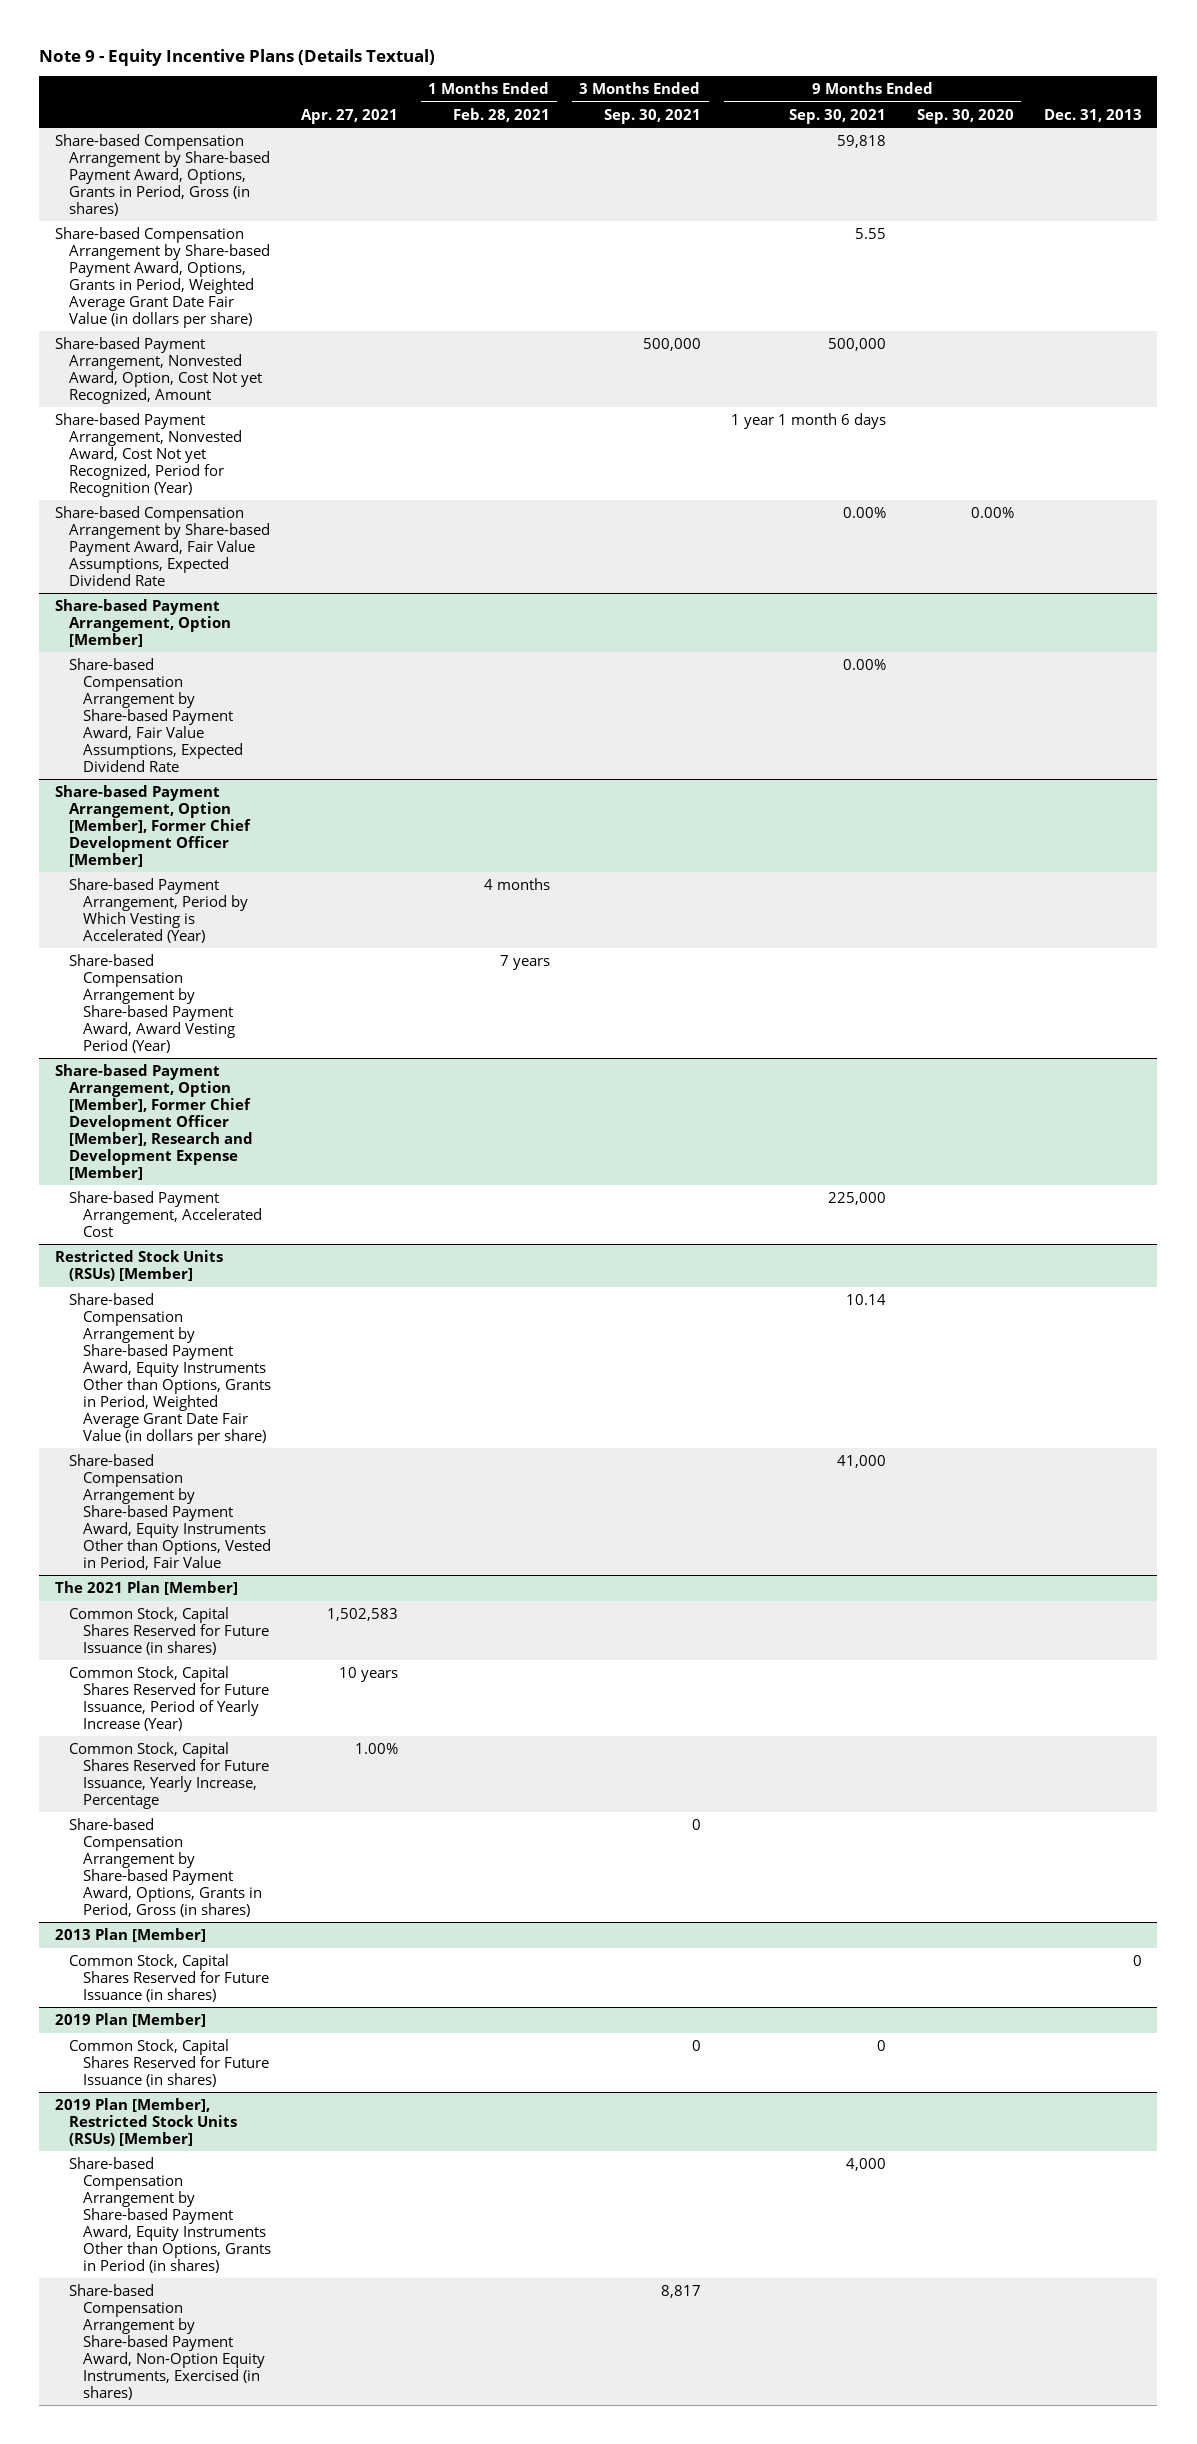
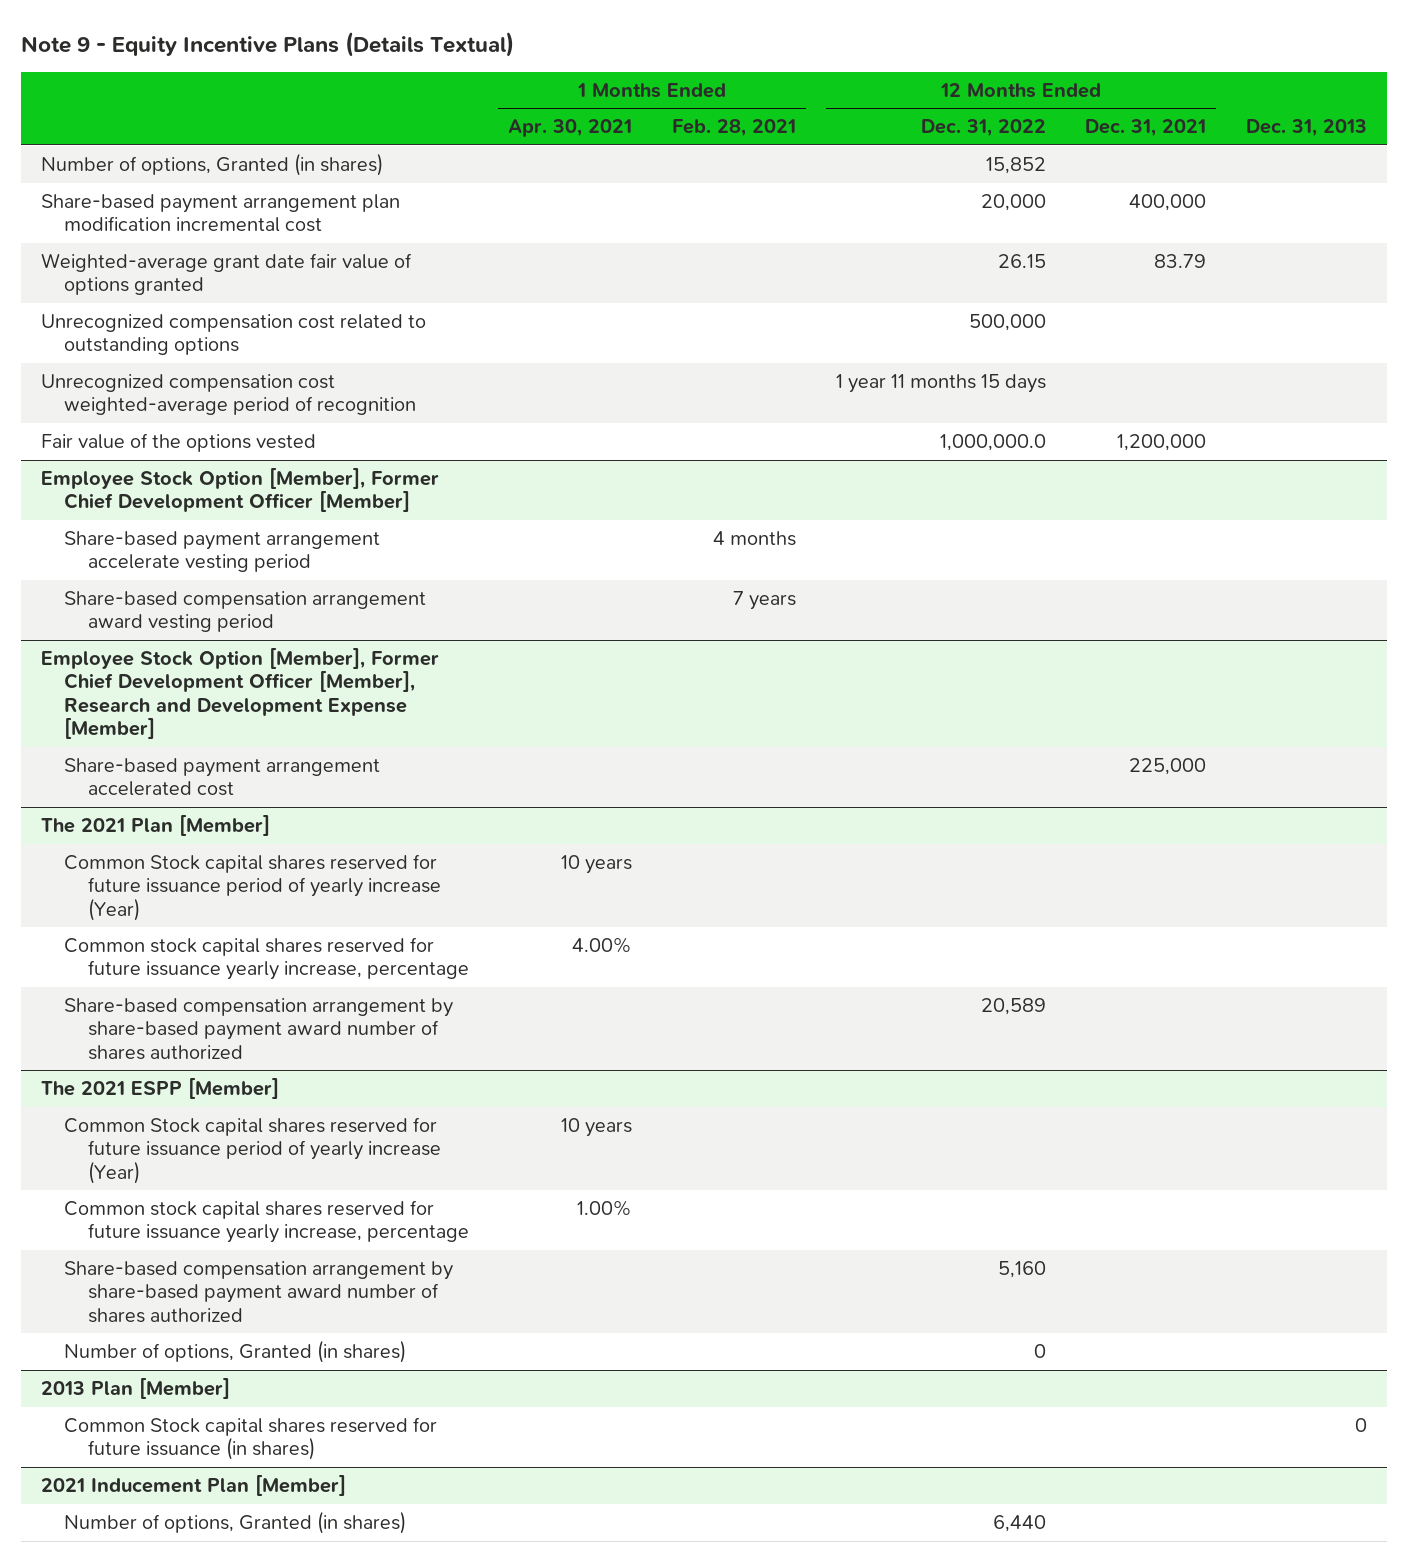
- | Apr. 27, 2021 | 1 Months Ended Feb. 28, 2021 | 3 Months Ended Sep. 30, 2021 | 9 Months Ended Sep. 30, 2021 | 9 Months Ended Sep. 30, 2020 | Dec. 31, 2013
+ | 1 Months Ended Apr. 30, 2021 | 1 Months Ended Feb. 28, 2021 | 12 Months Ended Dec. 31, 2022 | 12 Months Ended Dec. 31, 2021 | Dec. 31, 2013
- Share-based Compensation Arrangement by Share-based Payment Award, Options, Grants in Period, Gross (in shares) | | | | 59,818 | |
- Share-based Compensation Arrangement by Share-based Payment Award, Options, Grants in Period, Weighted Average Grant Date Fair Value (in dollars per share) | | | | 5.55 | |
- Share-based Payment Arrangement, Nonvested Award, Option, Cost Not yet Recognized, Amount | | | 500,000 | 500,000 | |
- Share-based Payment Arrangement, Nonvested Award, Cost Not yet Recognized, Period for Recognition (Year) | | | | 1 year 1 month 6 days | |
- Share-based Compensation Arrangement by Share-based Payment Award, Fair Value Assumptions, Expected Dividend Rate | | | | 0.00% | 0.00% |
- Share-based Payment Arrangement, Option [Member]
- Share-based Compensation Arrangement by Share-based Payment Award, Fair Value Assumptions, Expected Dividend Rate | | | | 0.00% | |
- Share-based Payment Arrangement, Option [Member], Former Chief Development Officer [Member]
- Share-based Payment Arrangement, Period by Which Vesting is Accelerated (Year) | | 4 months | | | |
- Share-based Compensation Arrangement by Share-based Payment Award, Award Vesting Period (Year) | | 7 years | | | |
- Share-based Payment Arrangement, Option [Member], Former Chief Development Officer [Member], Research and Development Expense [Member]
- Share-based Payment Arrangement, Accelerated Cost | | | | 225,000 | |
- Restricted Stock Units (RSUs) [Member]
- Share-based Compensation Arrangement by Share-based Payment Award, Equity Instruments Other than Options, Grants in Period, Weighted Average Grant Date Fair Value (in dollars per share) | | | | 10.14 | |
- Share-based Compensation Arrangement by Share-based Payment Award, Equity Instruments Other than Options, Vested in Period, Fair Value | | | | 41,000 | |
+ Number of options, Granted (in shares) | | | 15,852 | |
+ Share-based payment arrangement plan modification incremental cost | | | 20,000 | 400,000 |
+ Weighted-average grant date fair value of options granted | | | 26.15 | 83.79 |
+ Unrecognized compensation cost related to outstanding options | | | 500,000 | |
+ Unrecognized compensation cost weighted-average period of recognition | | | 1 year 11 months 15 days | |
+ Fair value of the options vested | | | 1,000,000.0 | 1,200,000 |
+ Employee Stock Option [Member], Former Chief Development Officer [Member]
+ Share-based payment arrangement accelerate vesting period | | 4 months | | |
+ Share-based compensation arrangement award vesting period | | 7 years | | |
+ Employee Stock Option [Member], Former Chief Development Officer [Member], Research and Development Expense [Member]
+ Share-based payment arrangement accelerated cost | | | | 225,000 |
@ The 2021 Plan [Member]
- Common Stock, Capital Shares Reserved for Future Issuance (in shares) | 1,502,583 | | | | |
- Common Stock, Capital Shares Reserved for Future Issuance, Period of Yearly Increase (Year) | 10 years | | | | |
- Common Stock, Capital Shares Reserved for Future Issuance, Yearly Increase, Percentage | 1.00% | | | | |
- Share-based Compensation Arrangement by Share-based Payment Award, Options, Grants in Period, Gross (in shares) | | | 0 | | |
+ Common Stock capital shares reserved for future issuance period of yearly increase (Year) | 10 years | | | |
+ Common stock capital shares reserved for future issuance yearly increase, percentage | 4.00% | | | |
+ Share-based compensation arrangement by share-based payment award number of shares authorized | | | 20,589 | |
+ The 2021 ESPP [Member]
+ Common Stock capital shares reserved for future issuance period of yearly increase (Year) | 10 years | | | |
+ Common stock capital shares reserved for future issuance yearly increase, percentage | 1.00% | | | |
+ Share-based compensation arrangement by share-based payment award number of shares authorized | | | 5,160 | |
+ Number of options, Granted (in shares) | | | 0 | |
@ 2013 Plan [Member]
- Common Stock, Capital Shares Reserved for Future Issuance (in shares) | | | | | | 0
- 2019 Plan [Member]
- Common Stock, Capital Shares Reserved for Future Issuance (in shares) | | | 0 | 0 | |
- 2019 Plan [Member], Restricted Stock Units (RSUs) [Member]
- Share-based Compensation Arrangement by Share-based Payment Award, Equity Instruments Other than Options, Grants in Period (in shares) | | | | 4,000 | |
- Share-based Compensation Arrangement by Share-based Payment Award, Non-Option Equity Instruments, Exercised (in shares) | | | 8,817 | | |
@ 2013 Plan [Member]
+ Common Stock capital shares reserved for future issuance (in shares) | | | | | 0
+ 2021 Inducement Plan [Member]
+ Number of options, Granted (in shares) | | | 6,440 | |

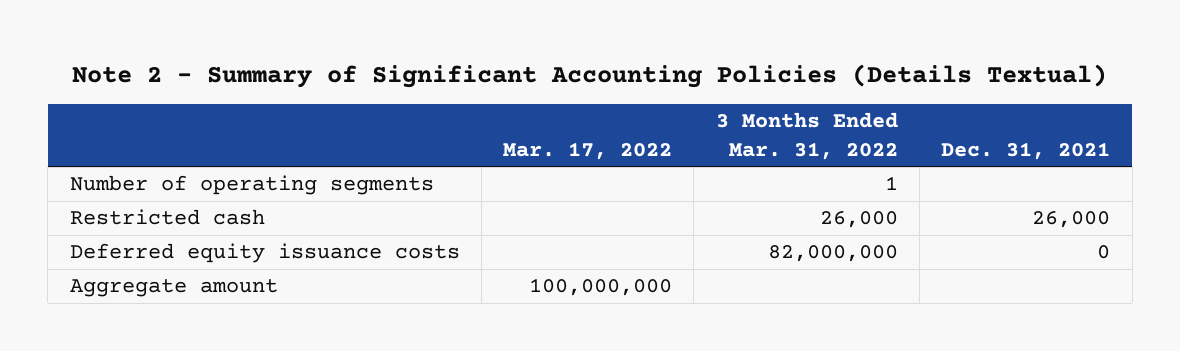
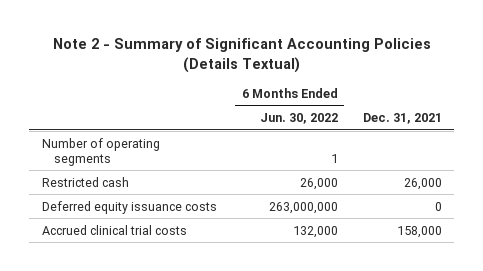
- | Mar. 17, 2022 | 3 Months Ended Mar. 31, 2022 | Dec. 31, 2021
+ | 6 Months Ended Jun. 30, 2022 | Dec. 31, 2021
- Aggregate amount | 100,000,000 | |
+ Accrued clinical trial costs | 132,000 | 158,000

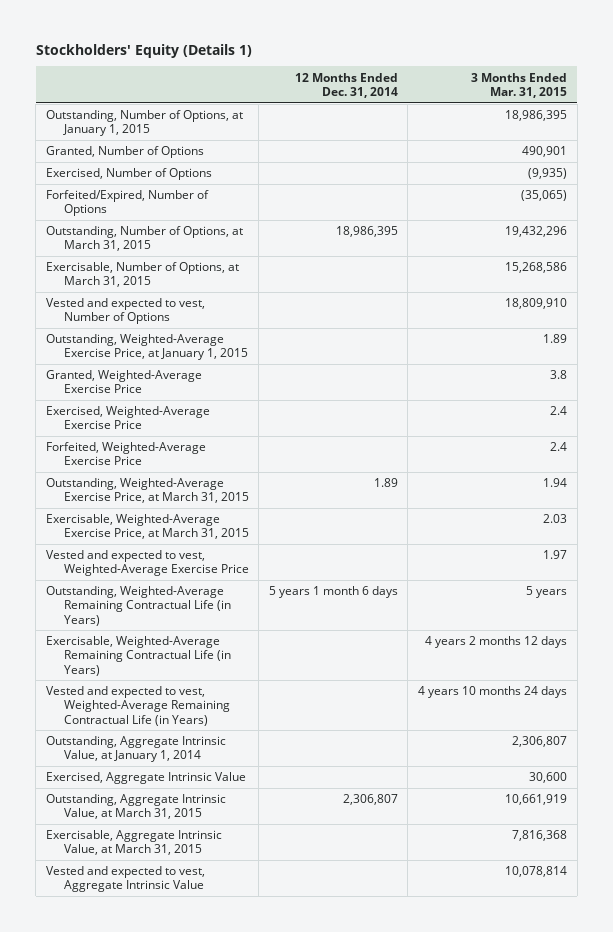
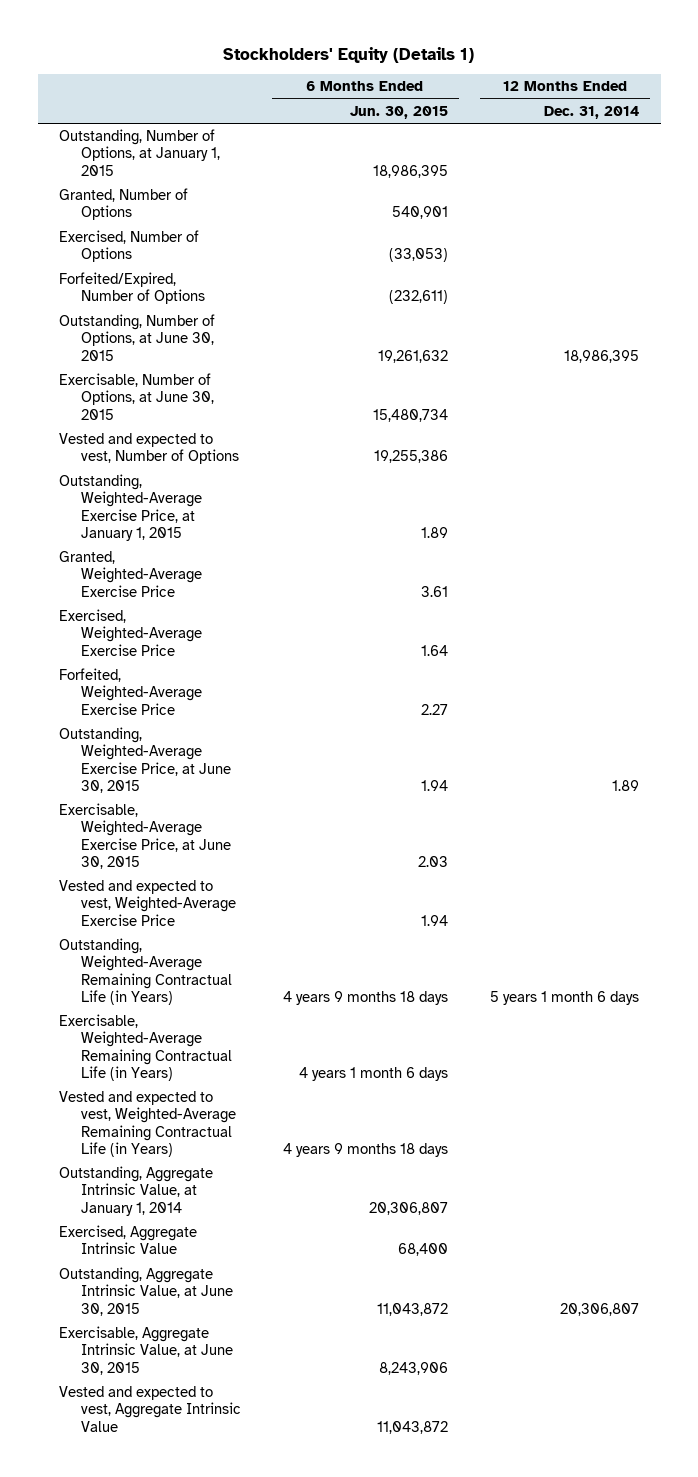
- | 12 Months Ended Dec. 31, 2014 | 3 Months Ended Mar. 31, 2015
+ | 6 Months Ended Jun. 30, 2015 | 12 Months Ended Dec. 31, 2014
- Outstanding, Number of Options, at March 31, 2015 | 18,986,395 | 19,432,296
- Exercisable, Number of Options, at March 31, 2015 | | 15,268,586
+ Outstanding, Number of Options, at June 30, 2015 | 19,261,632 | 18,986,395
+ Exercisable, Number of Options, at June 30, 2015 | 15,480,734 |
- Outstanding, Weighted-Average Exercise Price, at March 31, 2015 | 1.89 | 1.94
- Exercisable, Weighted-Average Exercise Price, at March 31, 2015 | | 2.03
+ Outstanding, Weighted-Average Exercise Price, at June 30, 2015 | 1.94 | 1.89
+ Exercisable, Weighted-Average Exercise Price, at June 30, 2015 | 2.03 |
- Outstanding, Aggregate Intrinsic Value, at March 31, 2015 | 2,306,807 | 10,661,919
- Exercisable, Aggregate Intrinsic Value, at March 31, 2015 | | 7,816,368
+ Outstanding, Aggregate Intrinsic Value, at June 30, 2015 | 11,043,872 | 20,306,807
+ Exercisable, Aggregate Intrinsic Value, at June 30, 2015 | 8,243,906 |

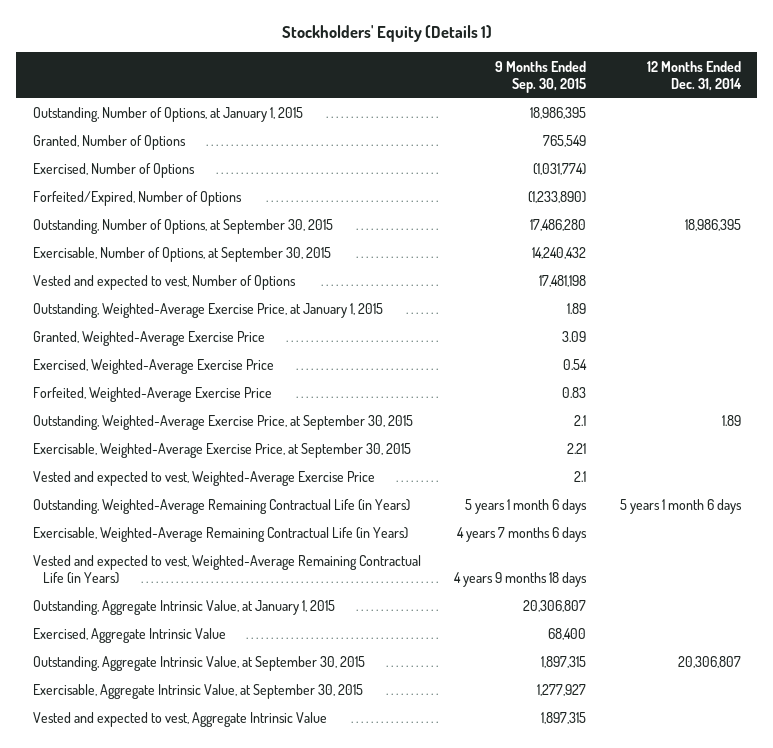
- | 6 Months Ended Jun. 30, 2015 | 12 Months Ended Dec. 31, 2014
+ | 9 Months Ended Sep. 30, 2015 | 12 Months Ended Dec. 31, 2014
- Outstanding, Number of Options, at June 30, 2015 | 19,261,632 | 18,986,395
- Exercisable, Number of Options, at June 30, 2015 | 15,480,734 |
+ Outstanding, Number of Options, at September 30, 2015 | 17,486,280 | 18,986,395
+ Exercisable, Number of Options, at September 30, 2015 | 14,240,432 |
- Outstanding, Weighted-Average Exercise Price, at June 30, 2015 | 1.94 | 1.89
- Exercisable, Weighted-Average Exercise Price, at June 30, 2015 | 2.03 |
+ Outstanding, Weighted-Average Exercise Price, at September 30, 2015 | 2.1 | 1.89
+ Exercisable, Weighted-Average Exercise Price, at September 30, 2015 | 2.21 |
- Outstanding, Aggregate Intrinsic Value, at January 1, 2014 | 20,306,807 |
+ Outstanding, Aggregate Intrinsic Value, at January 1, 2015 | 20,306,807 |
- Outstanding, Aggregate Intrinsic Value, at June 30, 2015 | 11,043,872 | 20,306,807
- Exercisable, Aggregate Intrinsic Value, at June 30, 2015 | 8,243,906 |
+ Outstanding, Aggregate Intrinsic Value, at September 30, 2015 | 1,897,315 | 20,306,807
+ Exercisable, Aggregate Intrinsic Value, at September 30, 2015 | 1,277,927 |

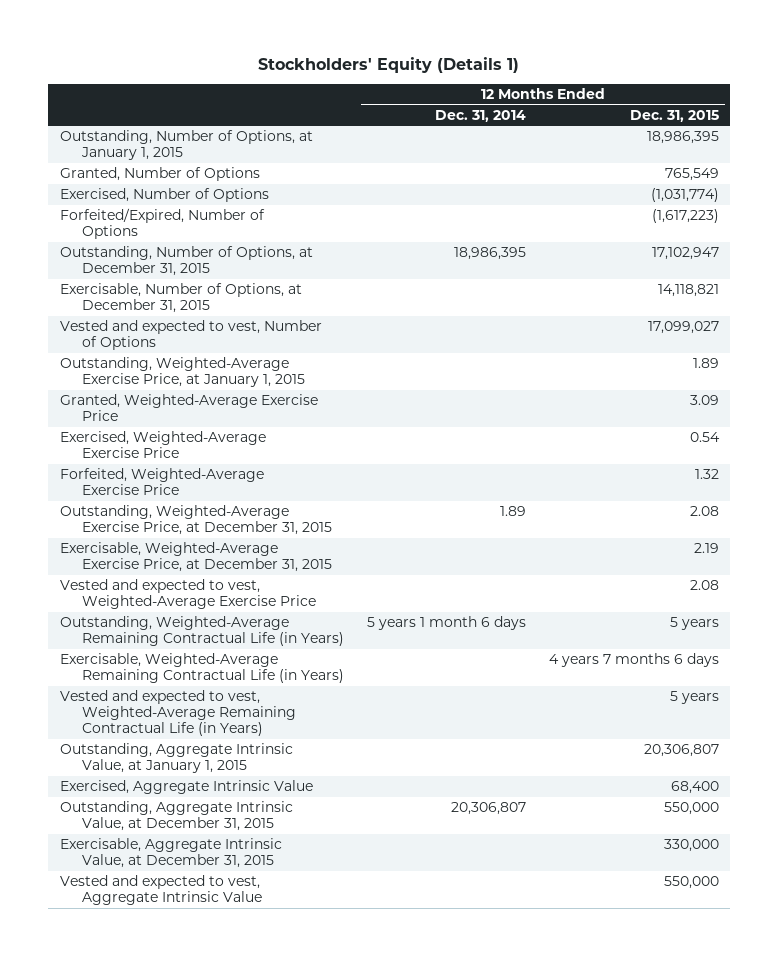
- | 9 Months Ended Sep. 30, 2015 | 12 Months Ended Dec. 31, 2014
+ | 12 Months Ended Dec. 31, 2014 | 12 Months Ended Dec. 31, 2015
- Outstanding, Number of Options, at September 30, 2015 | 17,486,280 | 18,986,395
- Exercisable, Number of Options, at September 30, 2015 | 14,240,432 |
+ Outstanding, Number of Options, at December 31, 2015 | 18,986,395 | 17,102,947
+ Exercisable, Number of Options, at December 31, 2015 | | 14,118,821
- Outstanding, Weighted-Average Exercise Price, at September 30, 2015 | 2.1 | 1.89
- Exercisable, Weighted-Average Exercise Price, at September 30, 2015 | 2.21 |
+ Outstanding, Weighted-Average Exercise Price, at December 31, 2015 | 1.89 | 2.08
+ Exercisable, Weighted-Average Exercise Price, at December 31, 2015 | | 2.19
- Outstanding, Aggregate Intrinsic Value, at September 30, 2015 | 1,897,315 | 20,306,807
- Exercisable, Aggregate Intrinsic Value, at September 30, 2015 | 1,277,927 |
+ Outstanding, Aggregate Intrinsic Value, at December 31, 2015 | 20,306,807 | 550,000
+ Exercisable, Aggregate Intrinsic Value, at December 31, 2015 | | 330,000

